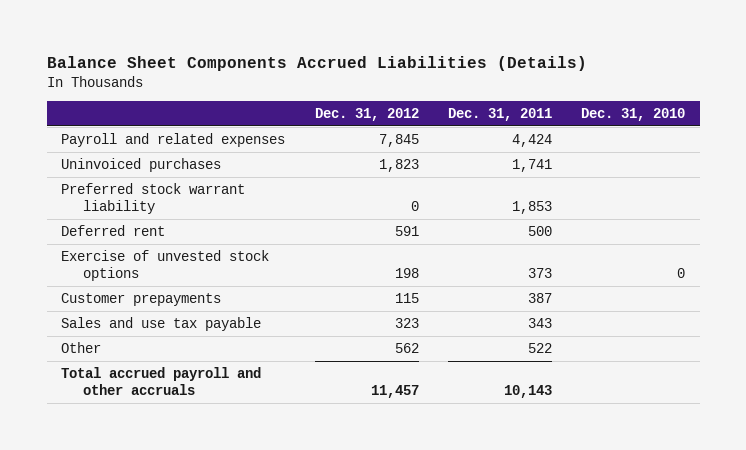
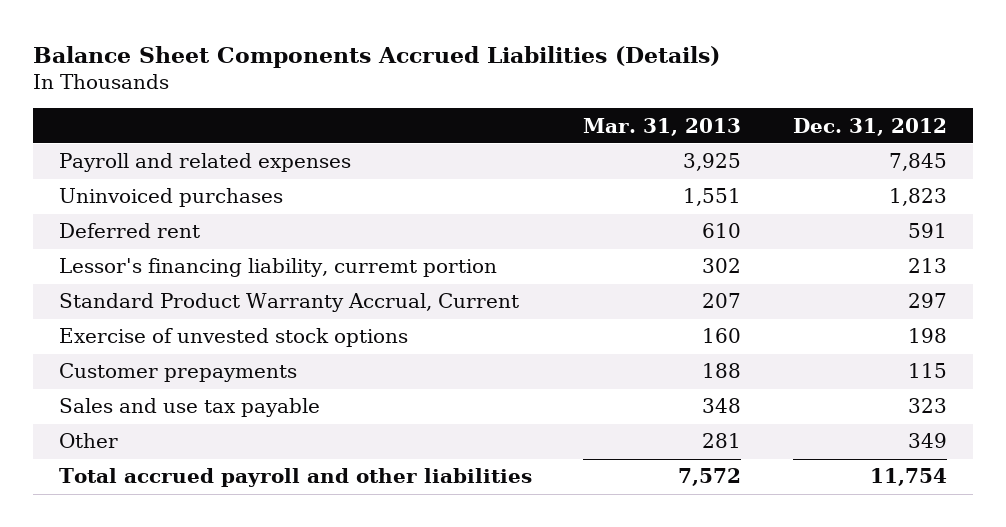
- | Dec. 31, 2012 | Dec. 31, 2011 | Dec. 31, 2010
+ | Mar. 31, 2013 | Dec. 31, 2012
- Preferred stock warrant liability | 0 | 1,853 |
+ Lessor's financing liability, curremt portion | 302 | 213
+ Standard Product Warranty Accrual, Current | 207 | 297
- Other | 562 | 522 |
- Total accrued payroll and other accruals | 11,457 | 10,143 |
+ Other | 281 | 349
+ Total accrued payroll and other liabilities | 7,572 | 11,754

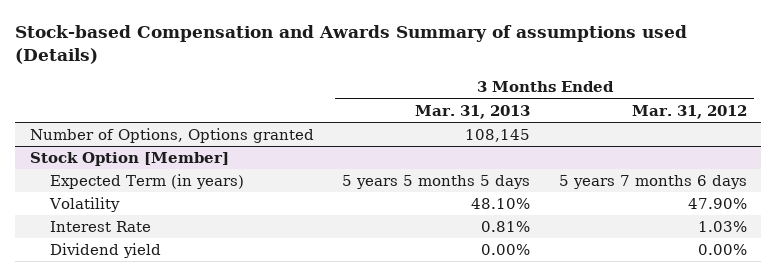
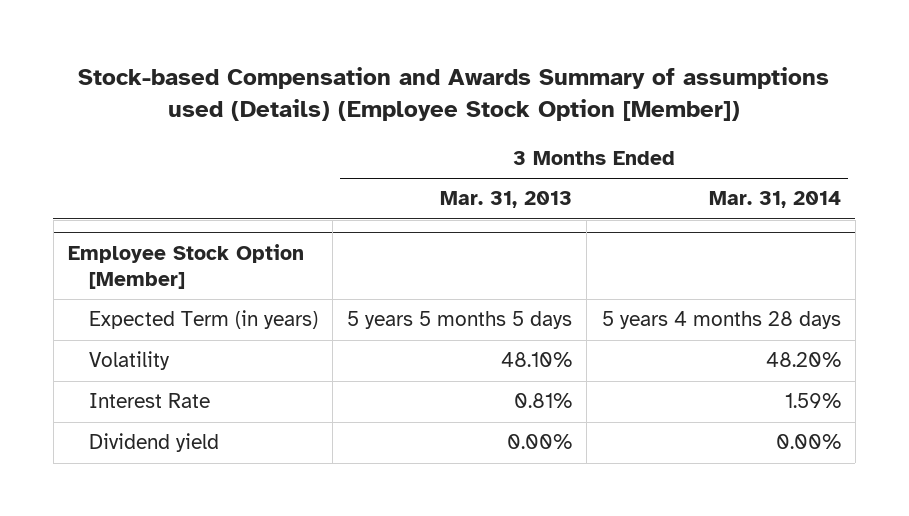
- Stock-based Compensation and Awards Summary of assumptions used (Details)
+ Stock-based Compensation and Awards Summary of assumptions used (Details) (Employee Stock Option [Member])
- | 3 Months Ended Mar. 31, 2013 | 3 Months Ended Mar. 31, 2012
+ | 3 Months Ended Mar. 31, 2013 | 3 Months Ended Mar. 31, 2014
- Number of Options, Options granted | 108,145 |
- Stock Option [Member]
+ Employee Stock Option [Member]

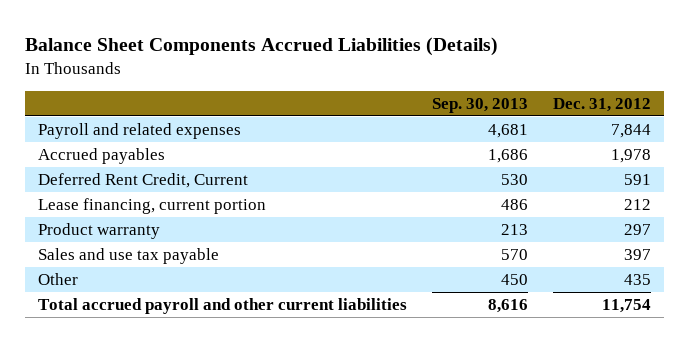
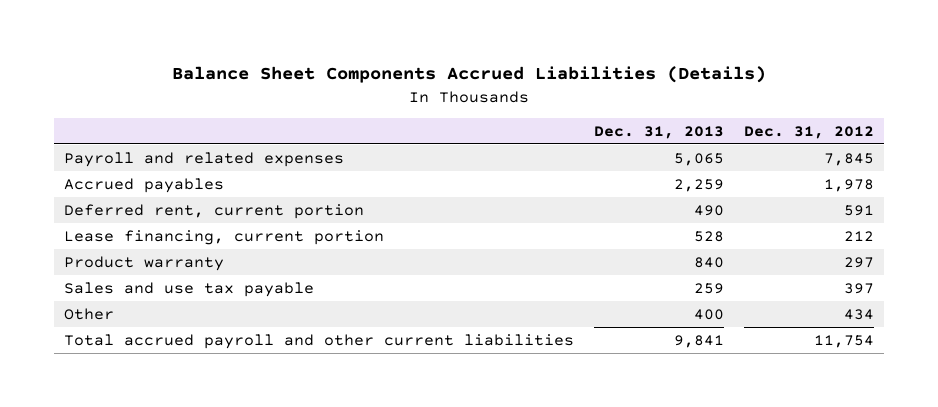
- | Sep. 30, 2013 | Dec. 31, 2012
+ | Dec. 31, 2013 | Dec. 31, 2012
- Payroll and related expenses | 4,681 | 7,844
+ Payroll and related expenses | 5,065 | 7,845
- Deferred Rent Credit, Current | 530 | 591
+ Deferred rent, current portion | 490 | 591
- Other | 450 | 435
+ Other | 400 | 434

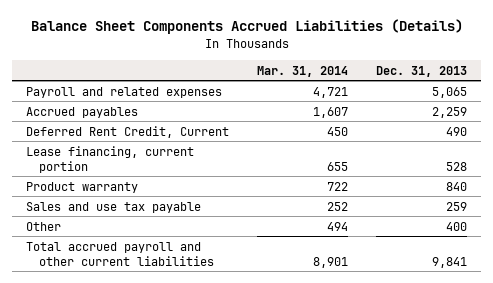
- | Dec. 31, 2013 | Dec. 31, 2012
+ | Mar. 31, 2014 | Dec. 31, 2013
- Deferred rent, current portion | 490 | 591
+ Deferred Rent Credit, Current | 450 | 490

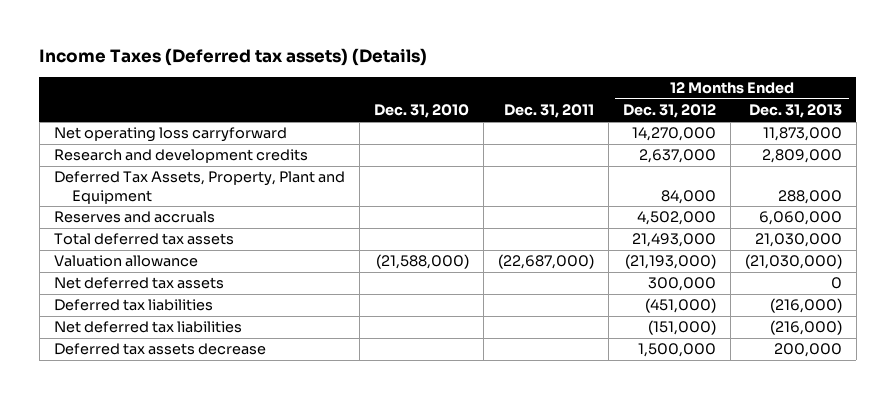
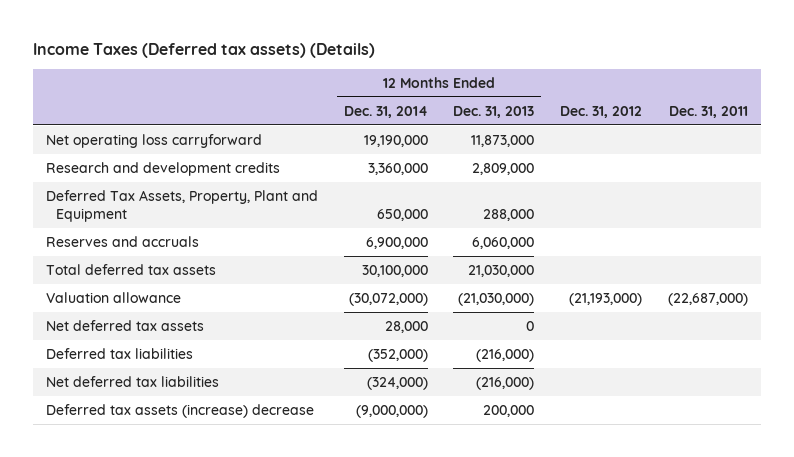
- | Dec. 31, 2010 | Dec. 31, 2011 | 12 Months Ended Dec. 31, 2012 | 12 Months Ended Dec. 31, 2013
+ | 12 Months Ended Dec. 31, 2014 | 12 Months Ended Dec. 31, 2013 | Dec. 31, 2012 | Dec. 31, 2011
- Deferred tax assets decrease | | | 1,500,000 | 200,000
+ Deferred tax assets (increase) decrease | (9,000,000) | 200,000 | |

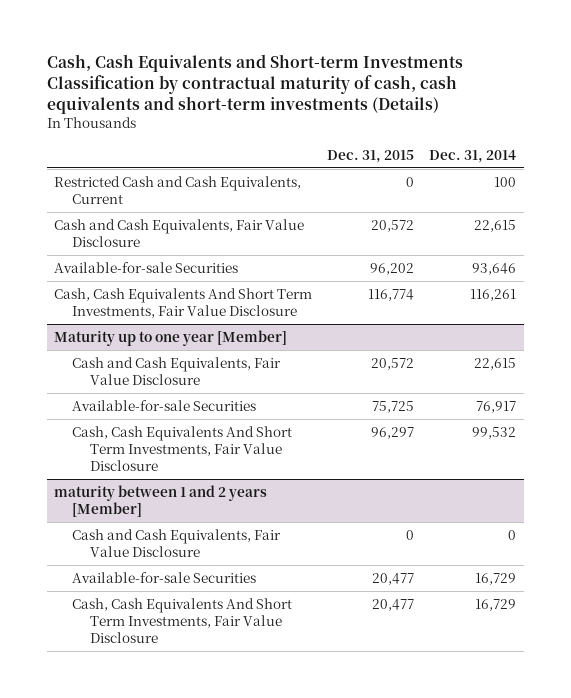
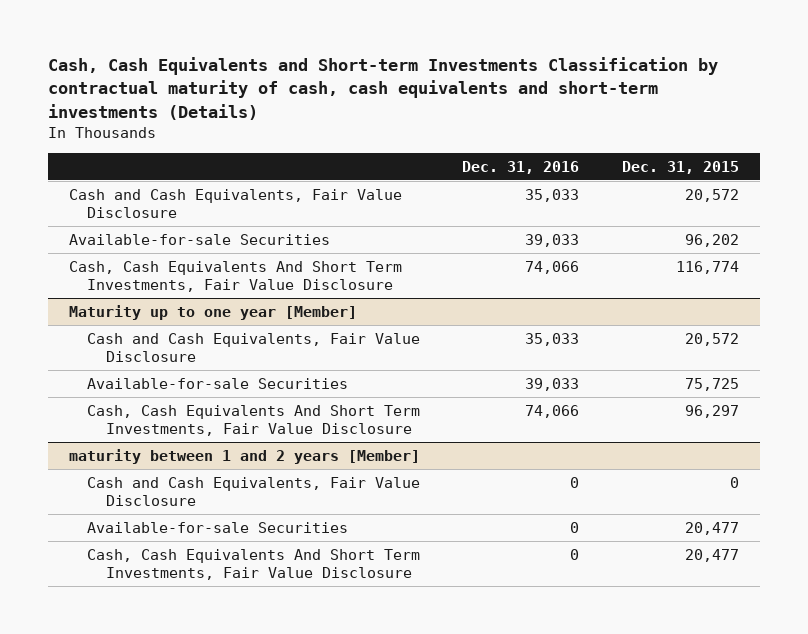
- | Dec. 31, 2015 | Dec. 31, 2014
+ | Dec. 31, 2016 | Dec. 31, 2015
- Restricted Cash and Cash Equivalents, Current | 0 | 100

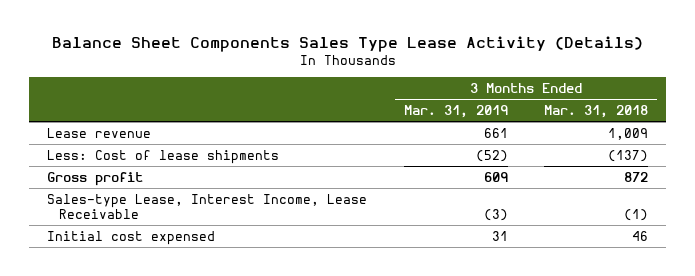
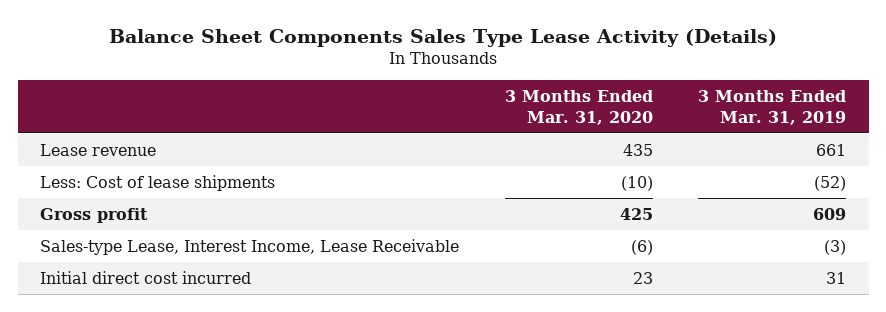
- | 3 Months Ended Mar. 31, 2019 | 3 Months Ended Mar. 31, 2018
+ | 3 Months Ended Mar. 31, 2020 | 3 Months Ended Mar. 31, 2019
- Initial cost expensed | 31 | 46
+ Initial direct cost incurred | 23 | 31

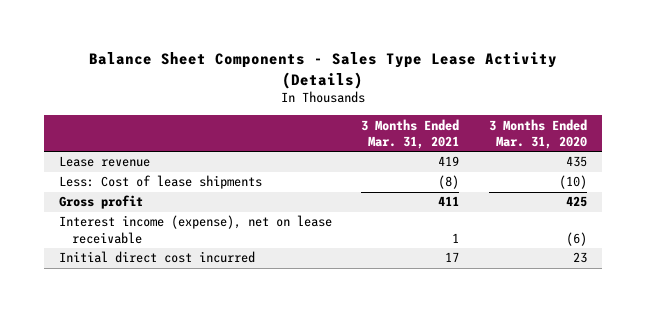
- Balance Sheet Components Sales Type Lease Activity (Details)
+ Balance Sheet Components - Sales Type Lease Activity (Details)
- | 3 Months Ended Mar. 31, 2020 | 3 Months Ended Mar. 31, 2019
+ | 3 Months Ended Mar. 31, 2021 | 3 Months Ended Mar. 31, 2020
- Sales-type Lease, Interest Income, Lease Receivable | (6) | (3)
+ Interest income (expense), net on lease receivable | 1 | (6)

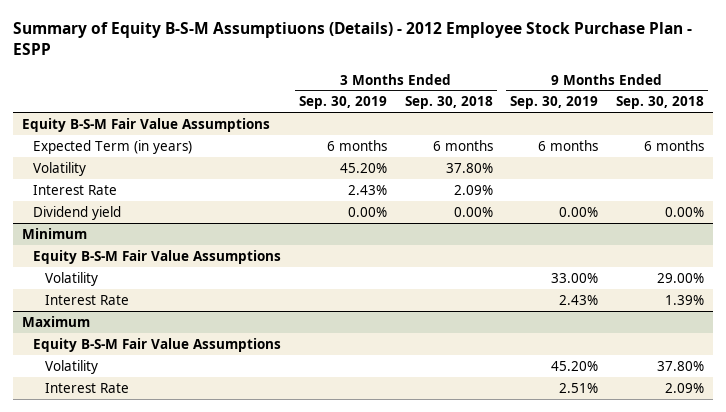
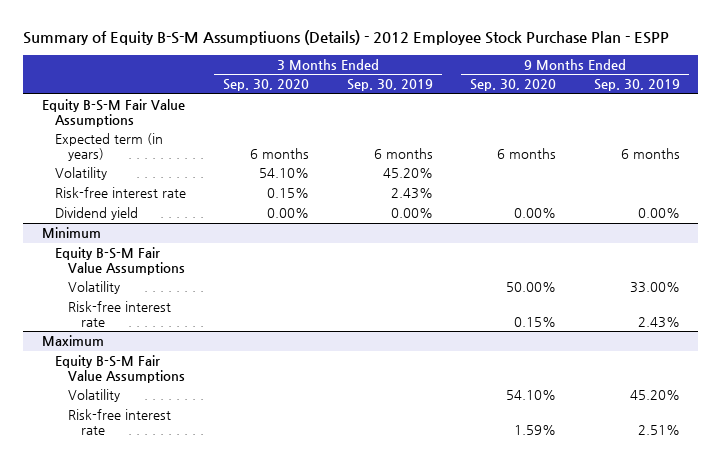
- | 3 Months Ended Sep. 30, 2019 | 3 Months Ended Sep. 30, 2018 | 9 Months Ended Sep. 30, 2019 | 9 Months Ended Sep. 30, 2018
+ | 3 Months Ended Sep. 30, 2020 | 3 Months Ended Sep. 30, 2019 | 9 Months Ended Sep. 30, 2020 | 9 Months Ended Sep. 30, 2019
- Expected Term (in years) | 6 months | 6 months | 6 months | 6 months
+ Expected term (in years) | 6 months | 6 months | 6 months | 6 months
- Interest Rate | 2.43% | 2.09% | |
+ Risk-free interest rate | 0.15% | 2.43% | |
@ Minimum
- Interest Rate | | | 2.43% | 1.39%
+ Risk-free interest rate | | | 0.15% | 2.43%
@ Maximum
- Interest Rate | | | 2.51% | 2.09%
+ Risk-free interest rate | | | 1.59% | 2.51%

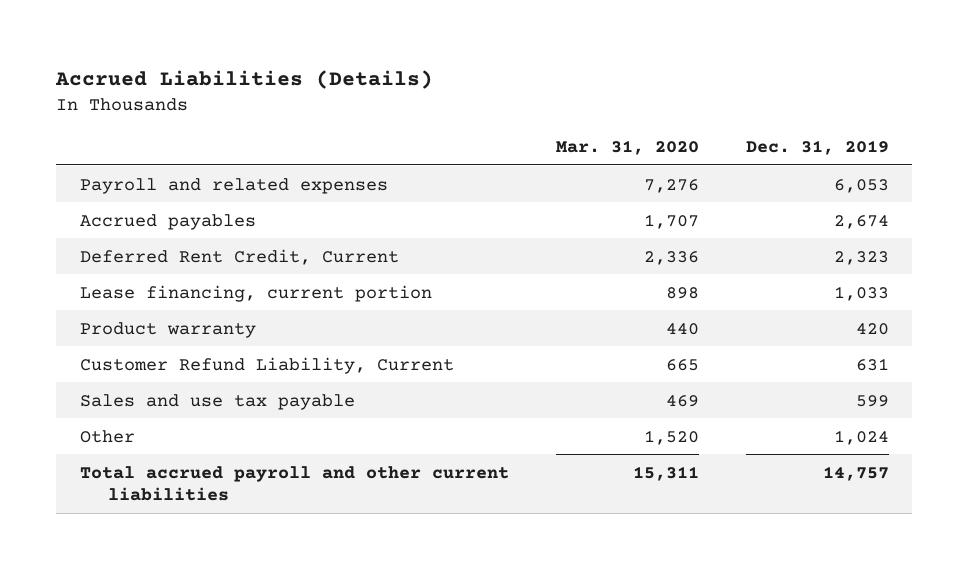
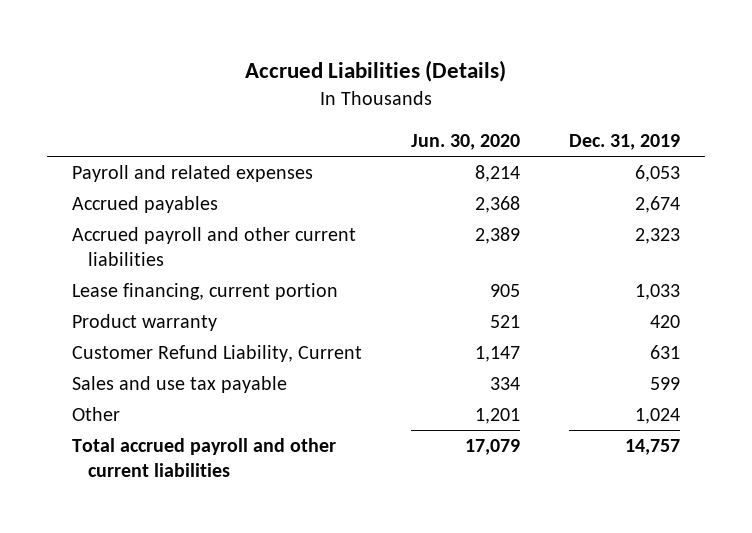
- | Mar. 31, 2020 | Dec. 31, 2019
+ | Jun. 30, 2020 | Dec. 31, 2019
- Deferred Rent Credit, Current | 2,336 | 2,323
+ Accrued payroll and other current liabilities | 2,389 | 2,323

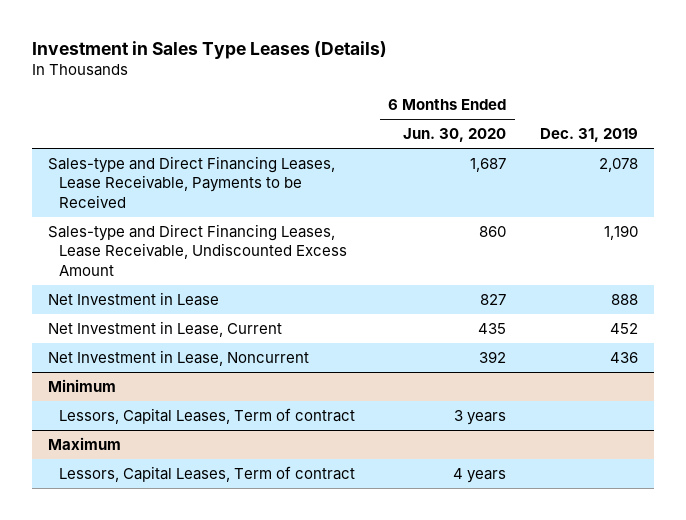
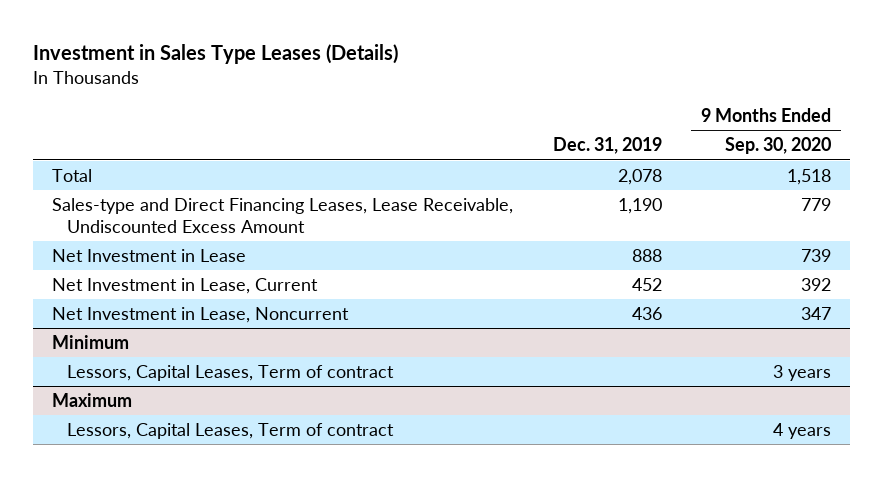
- | 6 Months Ended Jun. 30, 2020 | Dec. 31, 2019
+ | Dec. 31, 2019 | 9 Months Ended Sep. 30, 2020
- Sales-type and Direct Financing Leases, Lease Receivable, Payments to be Received | 1,687 | 2,078
+ Total | 2,078 | 1,518

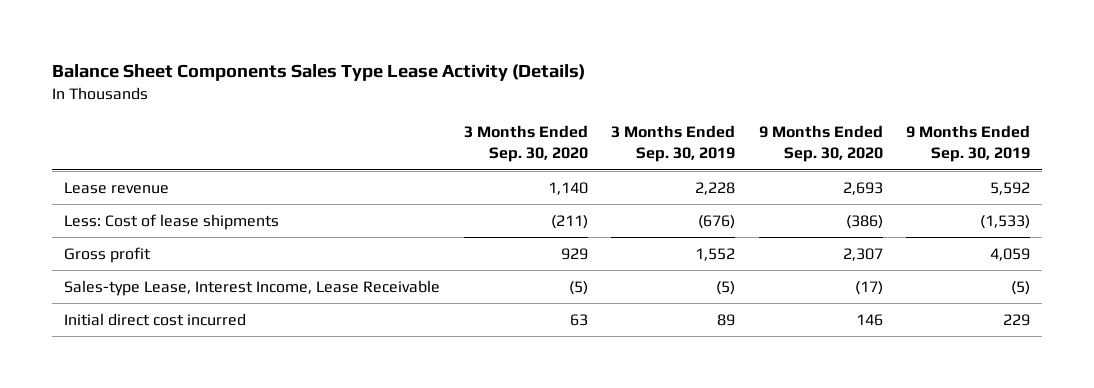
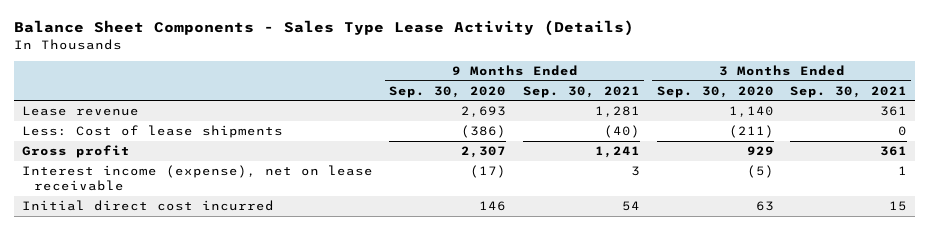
- Balance Sheet Components Sales Type Lease Activity (Details)
+ Balance Sheet Components - Sales Type Lease Activity (Details)
- | 3 Months Ended Sep. 30, 2020 | 3 Months Ended Sep. 30, 2019 | 9 Months Ended Sep. 30, 2020 | 9 Months Ended Sep. 30, 2019
+ | 9 Months Ended Sep. 30, 2020 | 9 Months Ended Sep. 30, 2021 | 3 Months Ended Sep. 30, 2020 | 3 Months Ended Sep. 30, 2021
- Sales-type Lease, Interest Income, Lease Receivable | (5) | (5) | (17) | (5)
+ Interest income (expense), net on lease receivable | (17) | 3 | (5) | 1

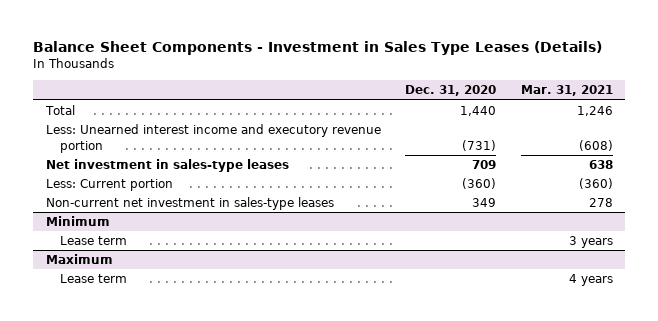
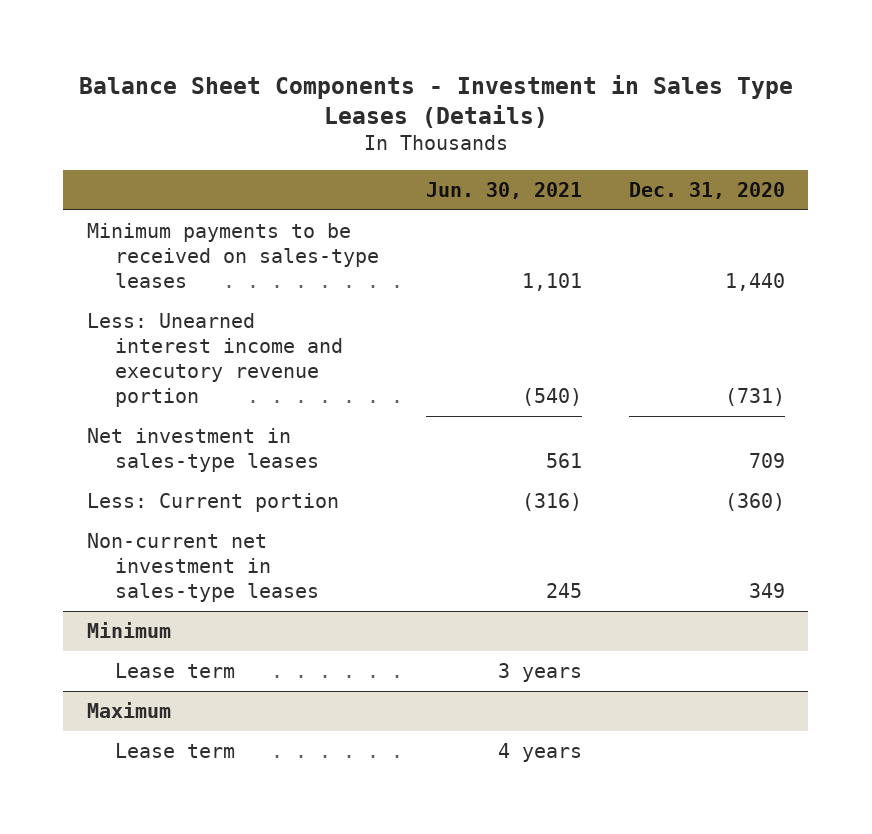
- | Dec. 31, 2020 | Mar. 31, 2021
+ | Jun. 30, 2021 | Dec. 31, 2020
- Total | 1,440 | 1,246
+ Minimum payments to be received on sales-type leases | 1,101 | 1,440

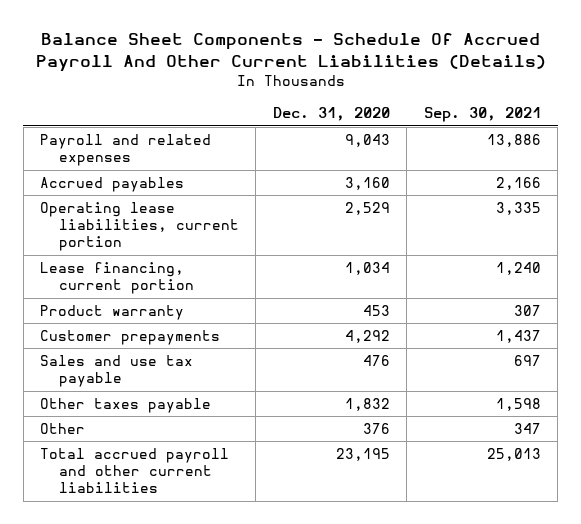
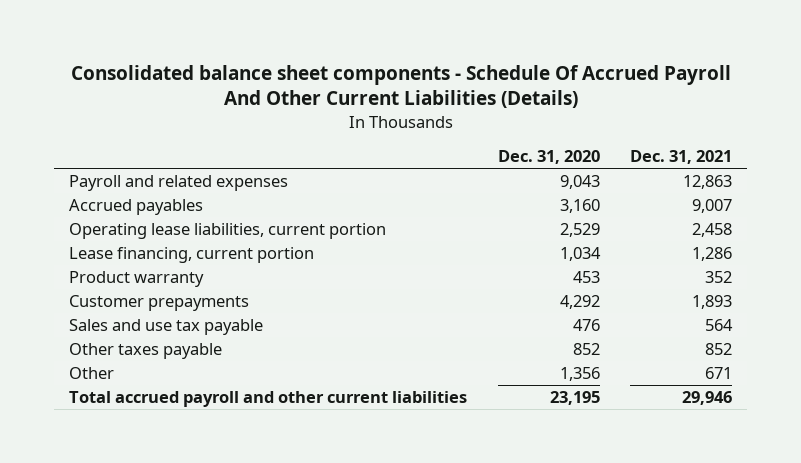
- Balance Sheet Components - Schedule Of Accrued Payroll And Other Current Liabilities (Details)
+ Consolidated balance sheet components - Schedule Of Accrued Payroll And Other Current Liabilities (Details)
- | Dec. 31, 2020 | Sep. 30, 2021
+ | Dec. 31, 2020 | Dec. 31, 2021
- Other taxes payable | 1,832 | 1,598
- Other | 376 | 347
+ Other taxes payable | 852 | 852
+ Other | 1,356 | 671

